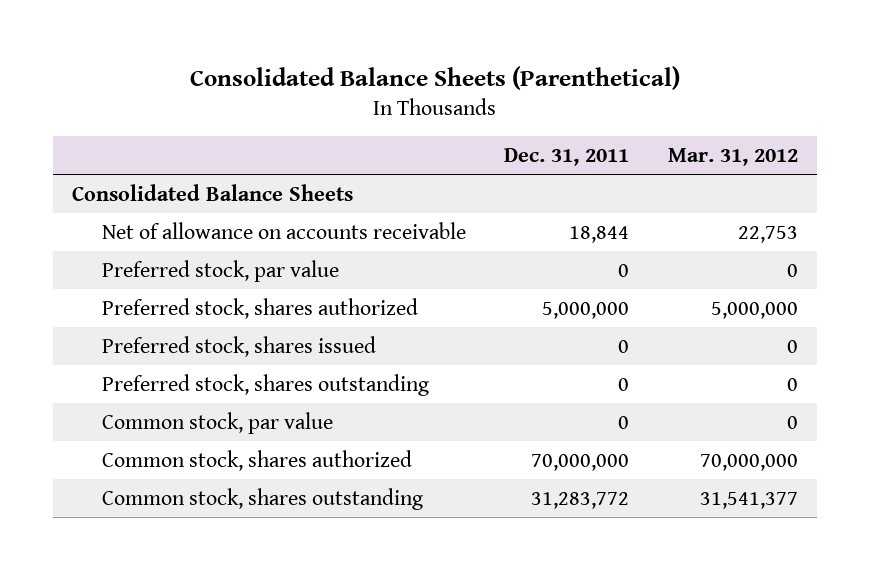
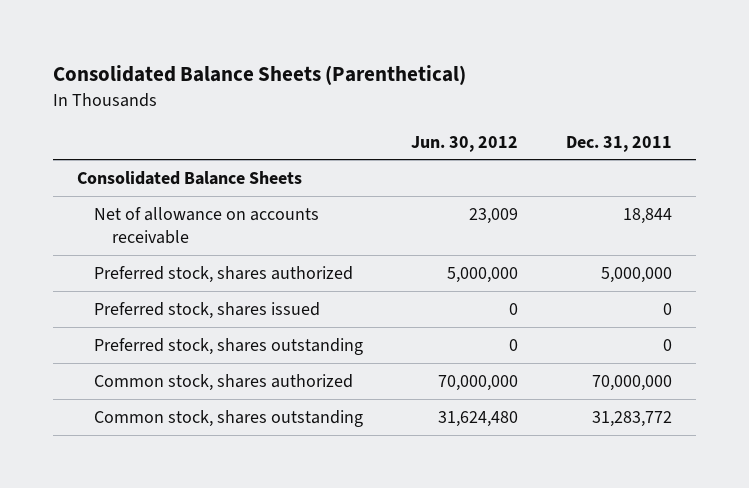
- | Dec. 31, 2011 | Mar. 31, 2012
+ | Jun. 30, 2012 | Dec. 31, 2011
- Preferred stock, par value | 0 | 0
- Common stock, par value | 0 | 0

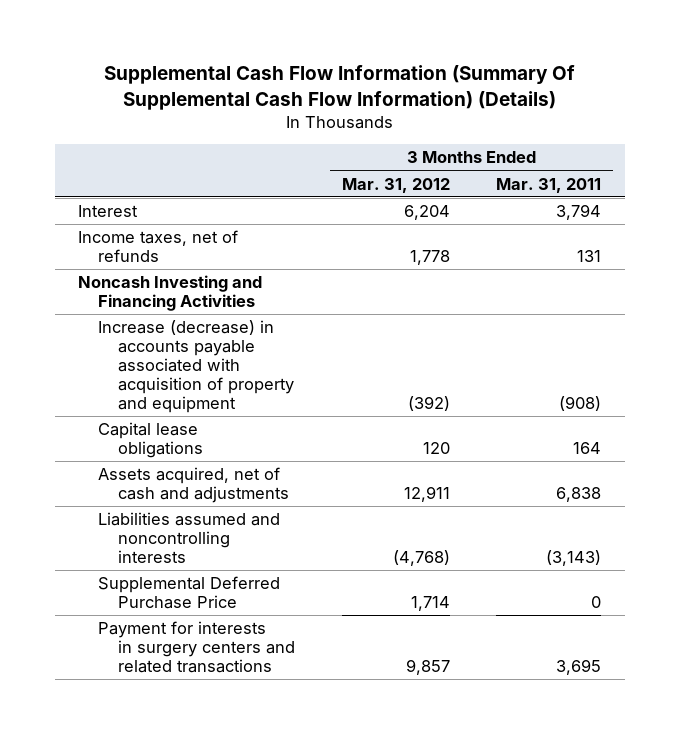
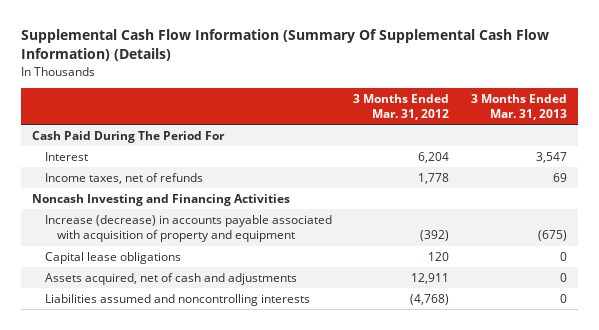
- | 3 Months Ended Mar. 31, 2012 | 3 Months Ended Mar. 31, 2011
+ | 3 Months Ended Mar. 31, 2012 | 3 Months Ended Mar. 31, 2013
+ Cash Paid During The Period For
- Supplemental Deferred Purchase Price | 1,714 | 0
- Payment for interests in surgery centers and related transactions | 9,857 | 3,695

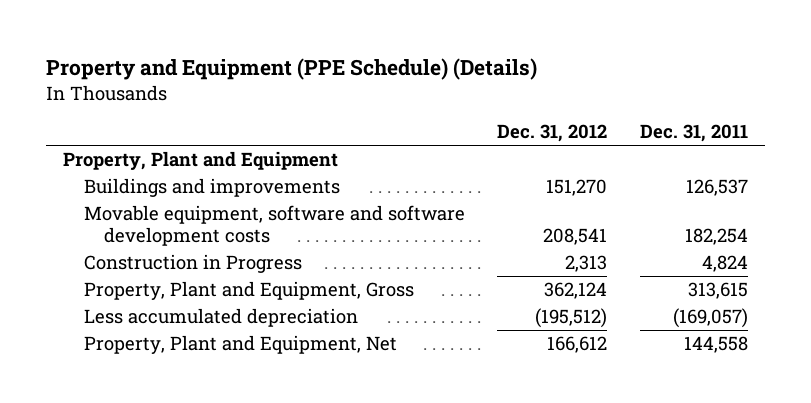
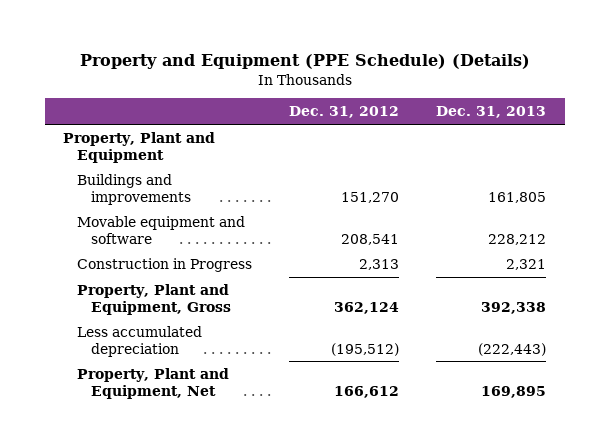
- | Dec. 31, 2012 | Dec. 31, 2011
+ | Dec. 31, 2012 | Dec. 31, 2013
- Movable equipment, software and software development costs | 208,541 | 182,254
+ Movable equipment and software | 208,541 | 228,212

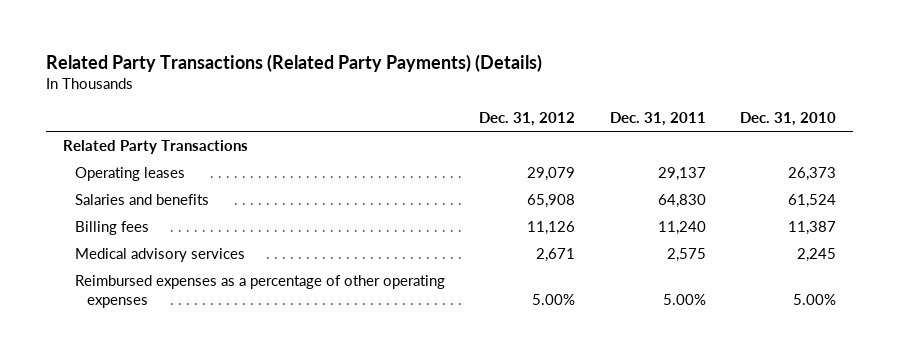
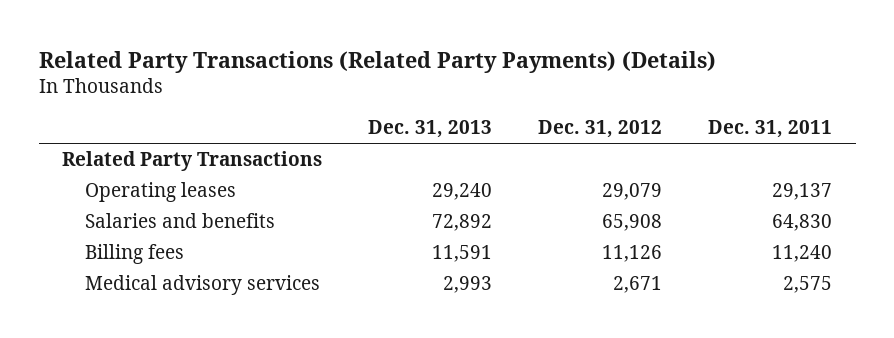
- | Dec. 31, 2012 | Dec. 31, 2011 | Dec. 31, 2010
+ | Dec. 31, 2013 | Dec. 31, 2012 | Dec. 31, 2011
- Reimbursed expenses as a percentage of other operating expenses | 5.00% | 5.00% | 5.00%

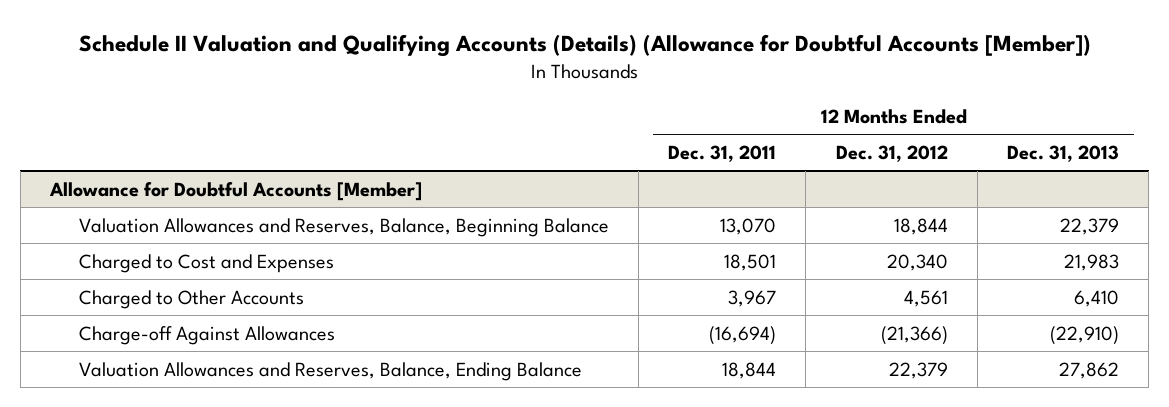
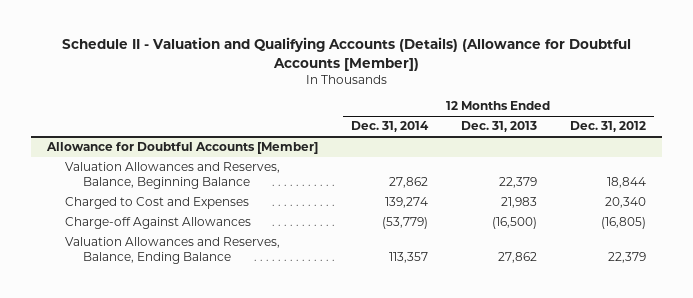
- Schedule II Valuation and Qualifying Accounts (Details) (Allowance for Doubtful Accounts [Member])
+ Schedule II - Valuation and Qualifying Accounts (Details) (Allowance for Doubtful Accounts [Member])
- | 12 Months Ended Dec. 31, 2011 | 12 Months Ended Dec. 31, 2012 | 12 Months Ended Dec. 31, 2013
+ | 12 Months Ended Dec. 31, 2014 | 12 Months Ended Dec. 31, 2013 | 12 Months Ended Dec. 31, 2012
@ Allowance for Doubtful Accounts [Member]
- Charged to Other Accounts | 3,967 | 4,561 | 6,410
- Charge-off Against Allowances | (16,694) | (21,366) | (22,910)
+ Charge-off Against Allowances | (53,779) | (16,500) | (16,805)

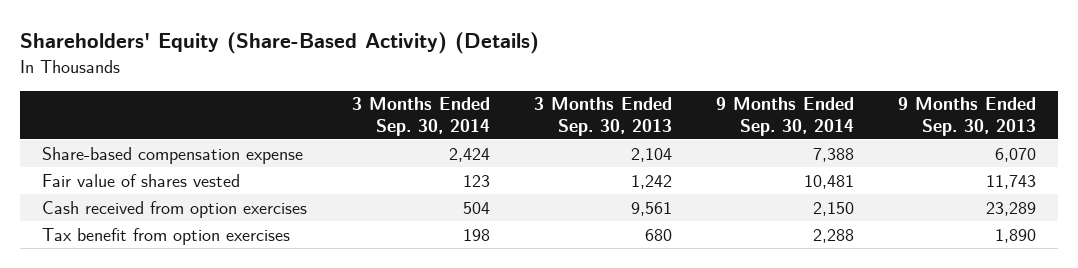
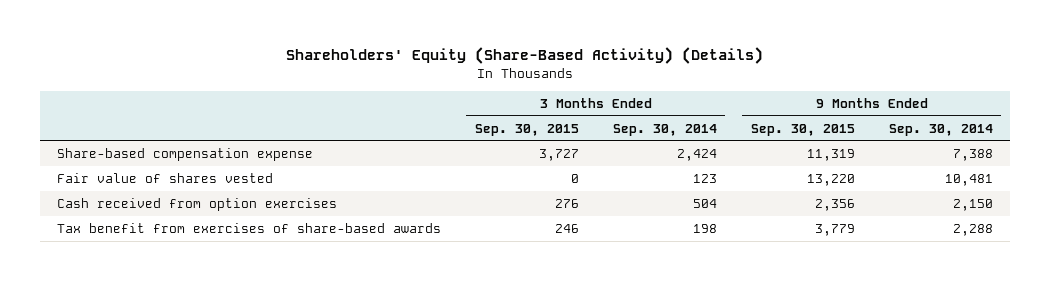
- | 3 Months Ended Sep. 30, 2014 | 3 Months Ended Sep. 30, 2013 | 9 Months Ended Sep. 30, 2014 | 9 Months Ended Sep. 30, 2013
+ | 3 Months Ended Sep. 30, 2015 | 3 Months Ended Sep. 30, 2014 | 9 Months Ended Sep. 30, 2015 | 9 Months Ended Sep. 30, 2014
- Tax benefit from option exercises | 198 | 680 | 2,288 | 1,890
+ Tax benefit from exercises of share-based awards | 246 | 198 | 3,779 | 2,288

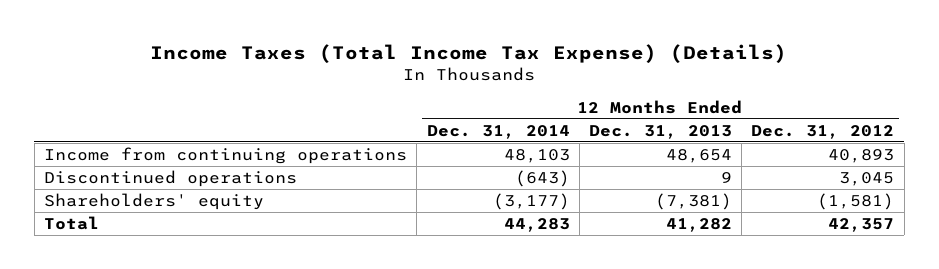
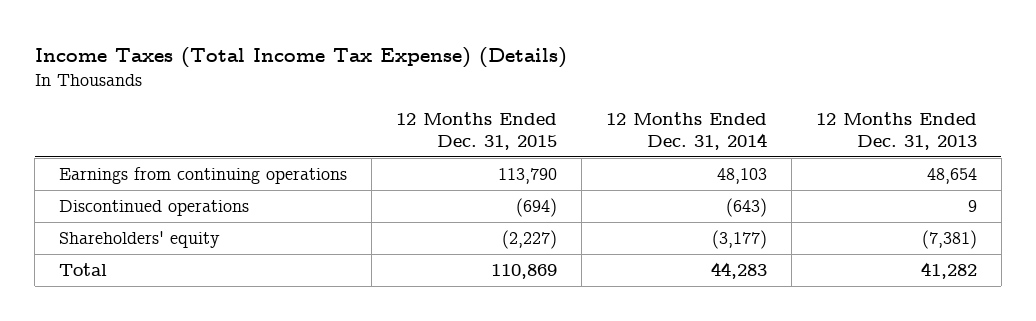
- | 12 Months Ended Dec. 31, 2014 | 12 Months Ended Dec. 31, 2013 | 12 Months Ended Dec. 31, 2012
+ | 12 Months Ended Dec. 31, 2015 | 12 Months Ended Dec. 31, 2014 | 12 Months Ended Dec. 31, 2013
- Income from continuing operations | 48,103 | 48,654 | 40,893
+ Earnings from continuing operations | 113,790 | 48,103 | 48,654

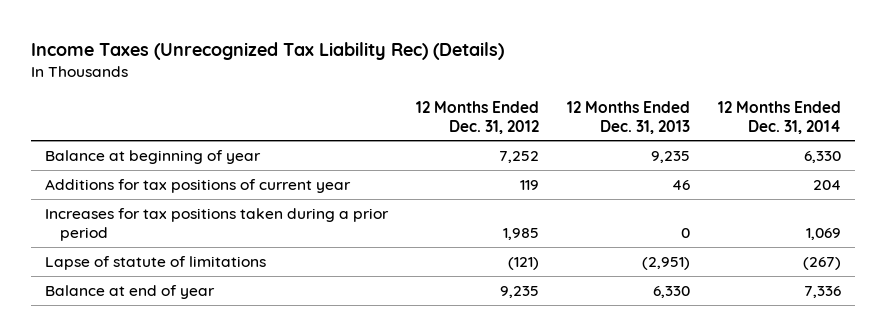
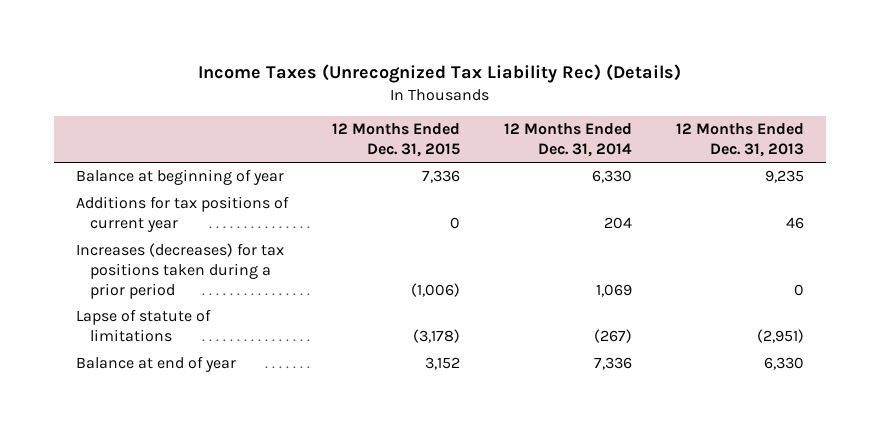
- | 12 Months Ended Dec. 31, 2012 | 12 Months Ended Dec. 31, 2013 | 12 Months Ended Dec. 31, 2014
+ | 12 Months Ended Dec. 31, 2015 | 12 Months Ended Dec. 31, 2014 | 12 Months Ended Dec. 31, 2013
- Increases for tax positions taken during a prior period | 1,985 | 0 | 1,069
+ Increases (decreases) for tax positions taken during a prior period | (1,006) | 1,069 | 0

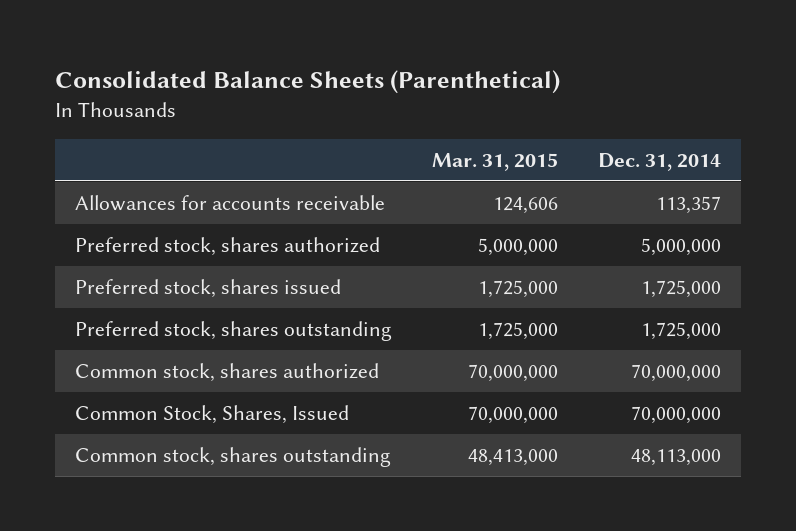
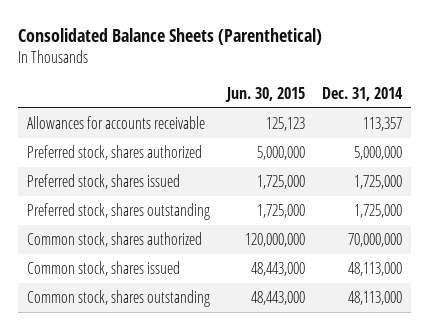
- | Mar. 31, 2015 | Dec. 31, 2014
+ | Jun. 30, 2015 | Dec. 31, 2014
- Common Stock, Shares, Issued | 70,000,000 | 70,000,000
+ Common stock, shares issued | 48,443,000 | 48,113,000

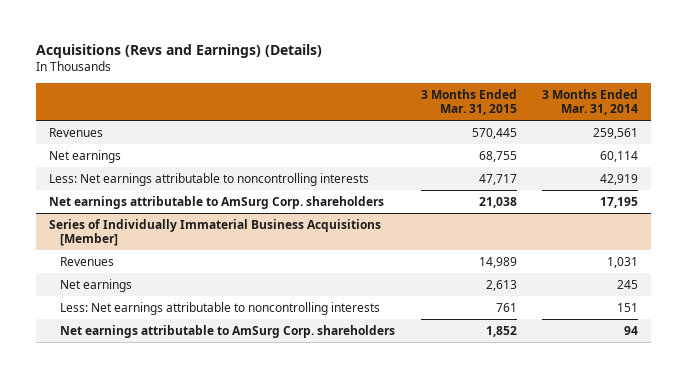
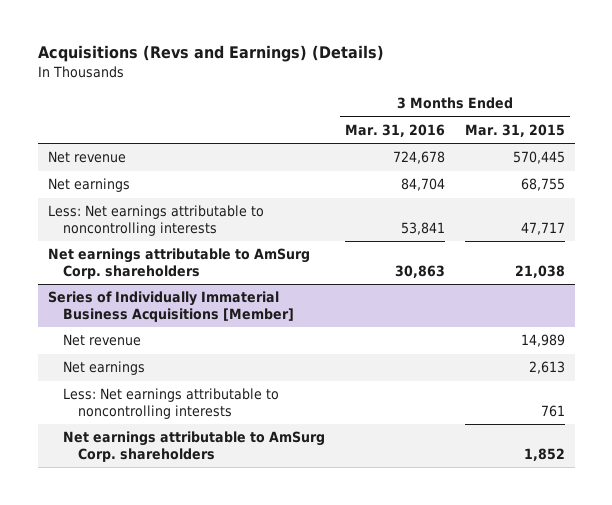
- | 3 Months Ended Mar. 31, 2015 | 3 Months Ended Mar. 31, 2014
+ | 3 Months Ended Mar. 31, 2016 | 3 Months Ended Mar. 31, 2015
- Revenues | 570,445 | 259,561
+ Net revenue | 724,678 | 570,445
@ Series of Individually Immaterial Business Acquisitions [Member]
- Revenues | 14,989 | 1,031
+ Net revenue | | 14,989

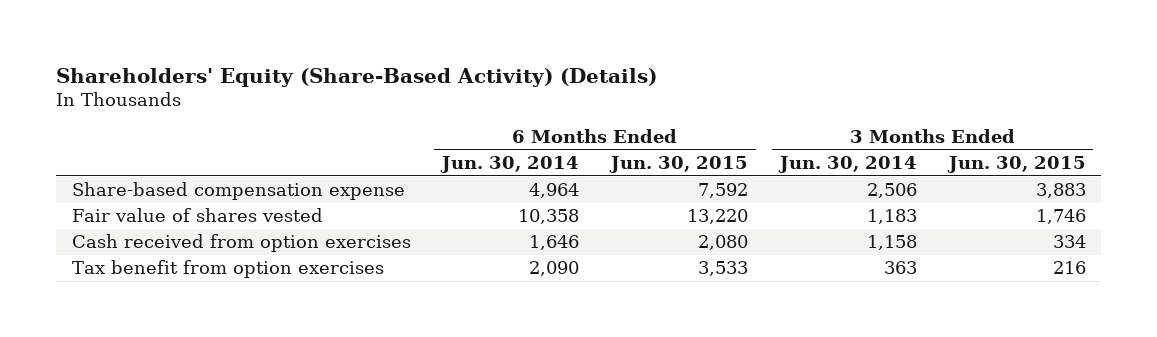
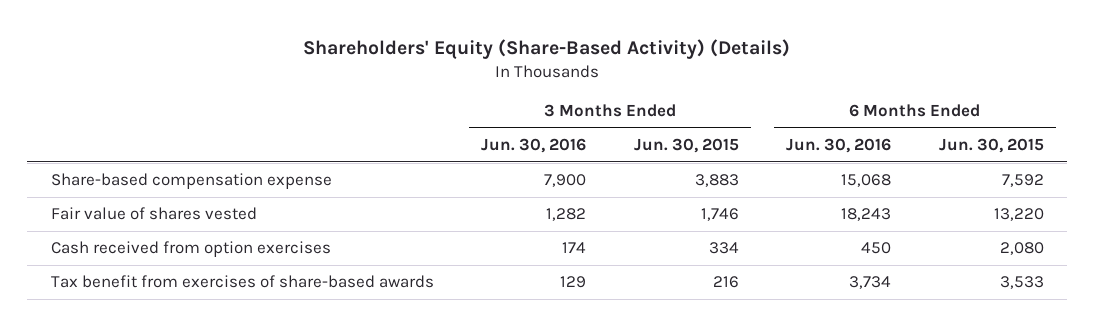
- | 6 Months Ended Jun. 30, 2014 | 6 Months Ended Jun. 30, 2015 | 3 Months Ended Jun. 30, 2014 | 3 Months Ended Jun. 30, 2015
+ | 3 Months Ended Jun. 30, 2016 | 3 Months Ended Jun. 30, 2015 | 6 Months Ended Jun. 30, 2016 | 6 Months Ended Jun. 30, 2015
- Tax benefit from option exercises | 2,090 | 3,533 | 363 | 216
+ Tax benefit from exercises of share-based awards | 129 | 216 | 3,734 | 3,533

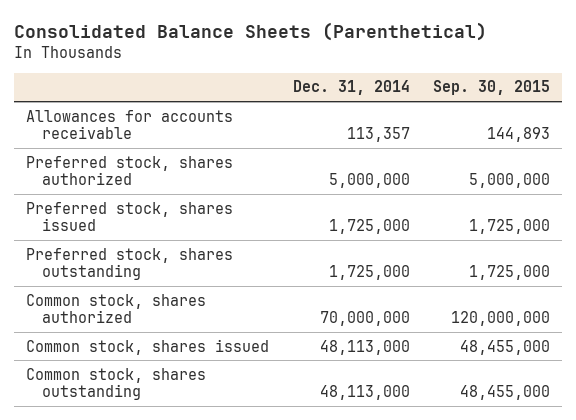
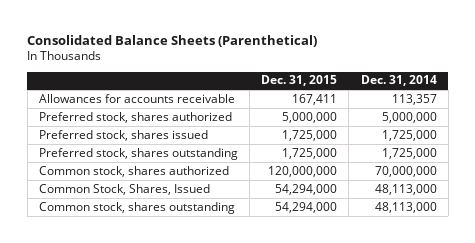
- | Dec. 31, 2014 | Sep. 30, 2015
+ | Dec. 31, 2015 | Dec. 31, 2014
- Common stock, shares issued | 48,113,000 | 48,455,000
+ Common Stock, Shares, Issued | 54,294,000 | 48,113,000

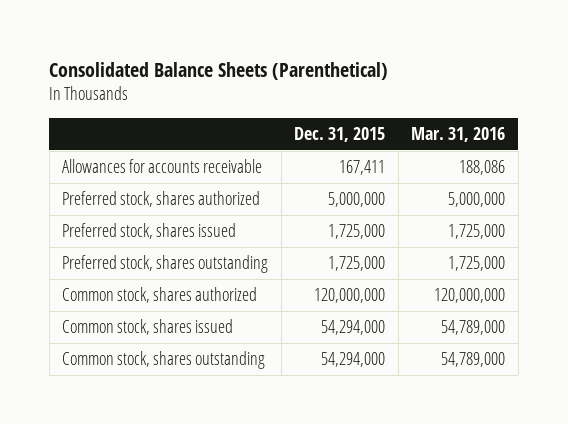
- | Dec. 31, 2015 | Dec. 31, 2014
+ | Dec. 31, 2015 | Mar. 31, 2016
- Common Stock, Shares, Issued | 54,294,000 | 48,113,000
+ Common stock, shares issued | 54,294,000 | 54,789,000

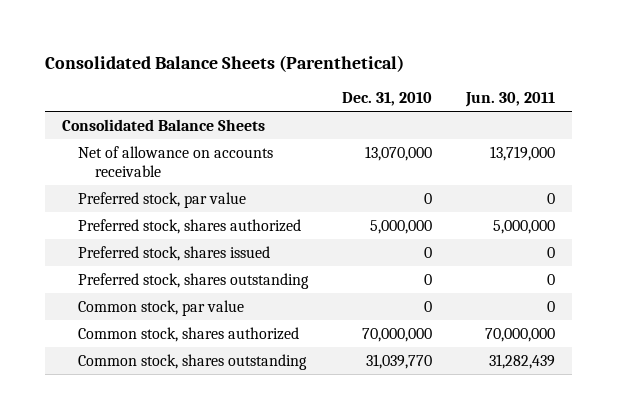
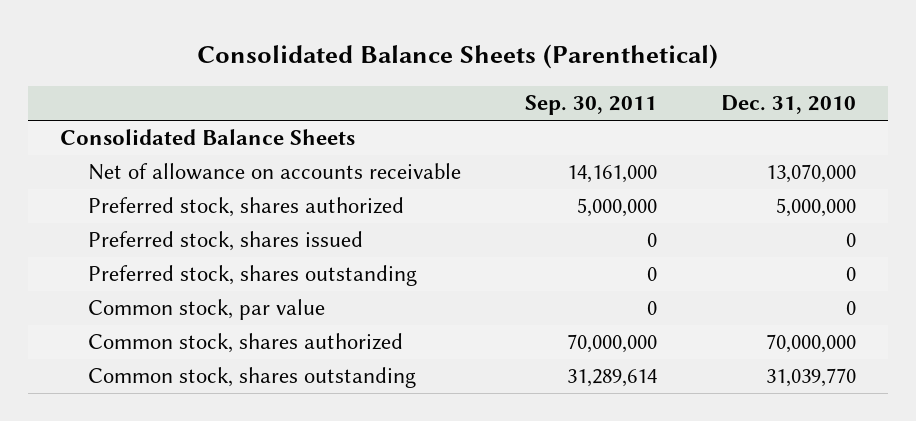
- | Dec. 31, 2010 | Jun. 30, 2011
+ | Sep. 30, 2011 | Dec. 31, 2010
- Preferred stock, par value | 0 | 0

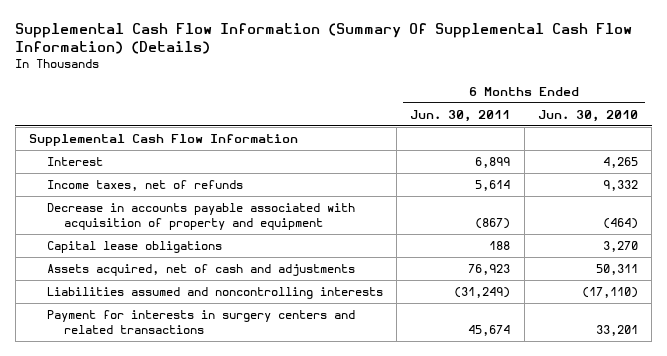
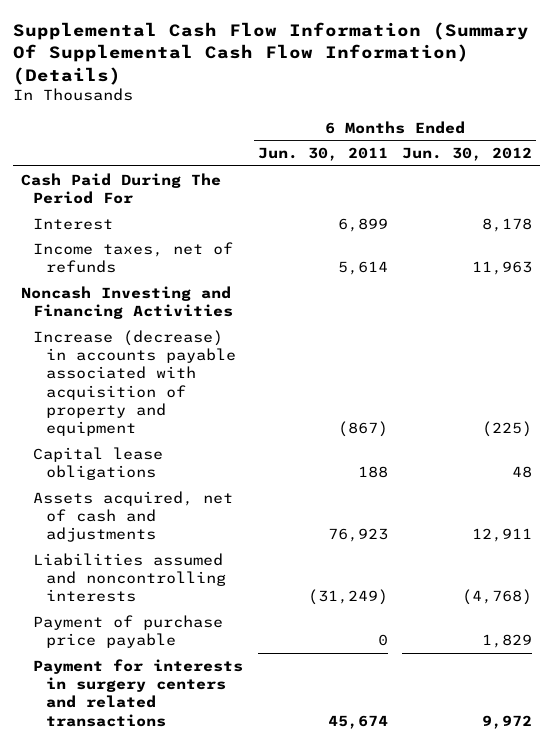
- | 6 Months Ended Jun. 30, 2011 | 6 Months Ended Jun. 30, 2010
+ | 6 Months Ended Jun. 30, 2011 | 6 Months Ended Jun. 30, 2012
- Supplemental Cash Flow Information
+ Cash Paid During The Period For
- Decrease in accounts payable associated with acquisition of property and equipment | (867) | (464)
+ Noncash Investing and Financing Activities
+ Increase (decrease) in accounts payable associated with acquisition of property and equipment | (867) | (225)
+ Payment of purchase price payable | 0 | 1,829

